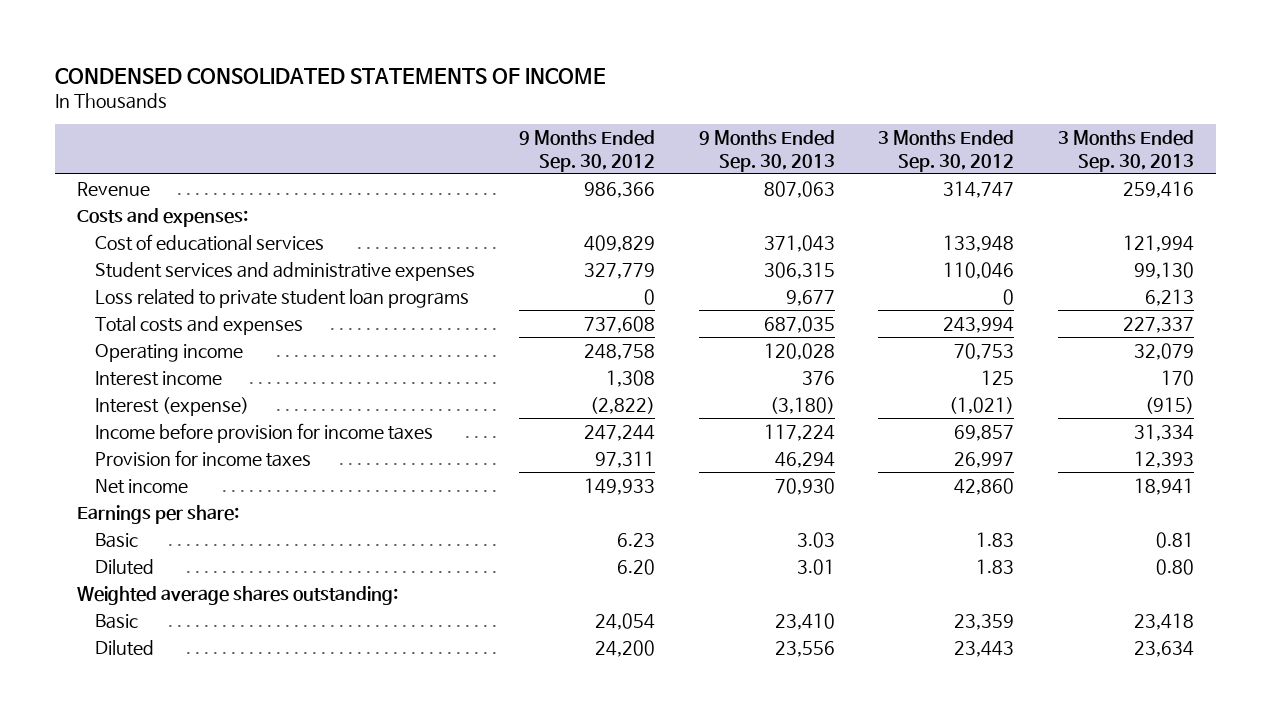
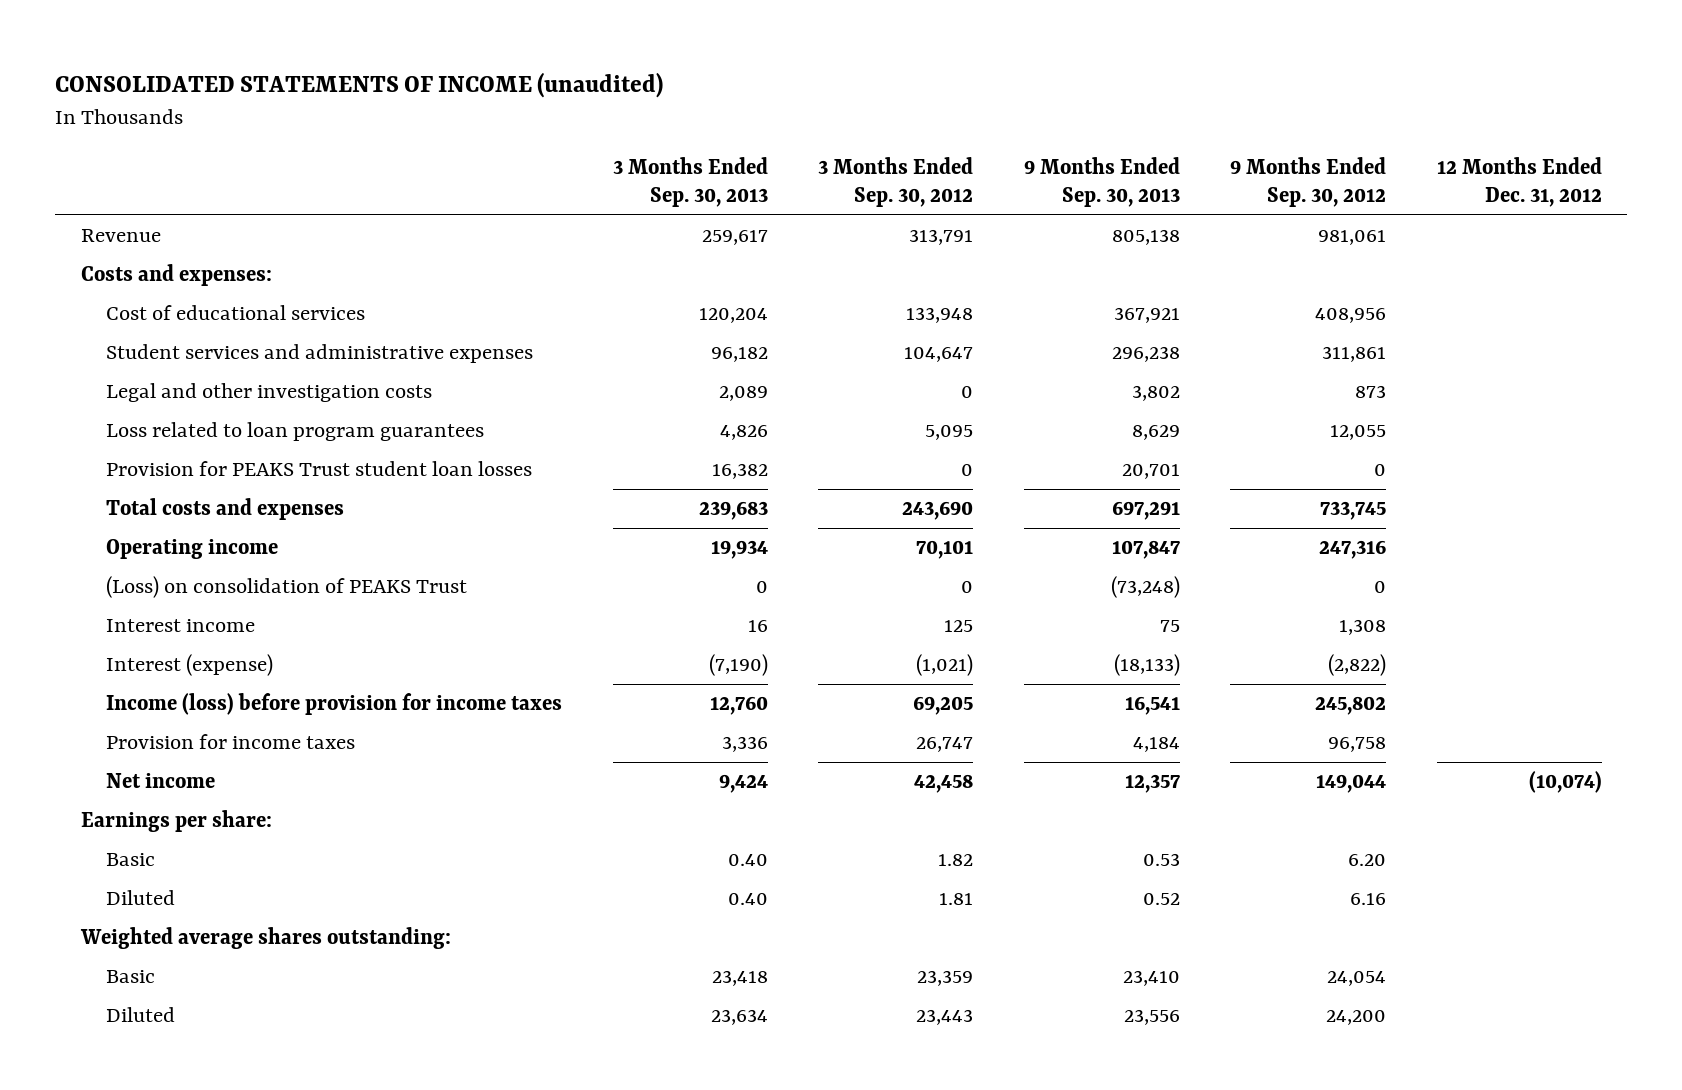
- CONDENSED CONSOLIDATED STATEMENTS OF INCOME
+ CONSOLIDATED STATEMENTS OF INCOME (unaudited)
- | 9 Months Ended Sep. 30, 2012 | 9 Months Ended Sep. 30, 2013 | 3 Months Ended Sep. 30, 2012 | 3 Months Ended Sep. 30, 2013
+ | 3 Months Ended Sep. 30, 2013 | 3 Months Ended Sep. 30, 2012 | 9 Months Ended Sep. 30, 2013 | 9 Months Ended Sep. 30, 2012 | 12 Months Ended Dec. 31, 2012
- Revenue | 986,366 | 807,063 | 314,747 | 259,416
+ Revenue | 259,617 | 313,791 | 805,138 | 981,061 |
- Cost of educational services | 409,829 | 371,043 | 133,948 | 121,994
- Student services and administrative expenses | 327,779 | 306,315 | 110,046 | 99,130
- Loss related to private student loan programs | 0 | 9,677 | 0 | 6,213
- Total costs and expenses | 737,608 | 687,035 | 243,994 | 227,337
- Operating income | 248,758 | 120,028 | 70,753 | 32,079
- Interest income | 1,308 | 376 | 125 | 170
- Interest (expense) | (2,822) | (3,180) | (1,021) | (915)
- Income before provision for income taxes | 247,244 | 117,224 | 69,857 | 31,334
- Provision for income taxes | 97,311 | 46,294 | 26,997 | 12,393
- Net income | 149,933 | 70,930 | 42,860 | 18,941
+ Cost of educational services | 120,204 | 133,948 | 367,921 | 408,956 |
+ Student services and administrative expenses | 96,182 | 104,647 | 296,238 | 311,861 |
+ Legal and other investigation costs | 2,089 | 0 | 3,802 | 873 |
+ Loss related to loan program guarantees | 4,826 | 5,095 | 8,629 | 12,055 |
+ Provision for PEAKS Trust student loan losses | 16,382 | 0 | 20,701 | 0 |
+ Total costs and expenses | 239,683 | 243,690 | 697,291 | 733,745 |
+ Operating income | 19,934 | 70,101 | 107,847 | 247,316 |
+ (Loss) on consolidation of PEAKS Trust | 0 | 0 | (73,248) | 0 |
+ Interest income | 16 | 125 | 75 | 1,308 |
+ Interest (expense) | (7,190) | (1,021) | (18,133) | (2,822) |
+ Income (loss) before provision for income taxes | 12,760 | 69,205 | 16,541 | 245,802 |
+ Provision for income taxes | 3,336 | 26,747 | 4,184 | 96,758 |
+ Net income | 9,424 | 42,458 | 12,357 | 149,044 | (10,074)
- Basic | 6.23 | 3.03 | 1.83 | 0.81
- Diluted | 6.20 | 3.01 | 1.83 | 0.80
+ Basic | 0.40 | 1.82 | 0.53 | 6.20 |
+ Diluted | 0.40 | 1.81 | 0.52 | 6.16 |

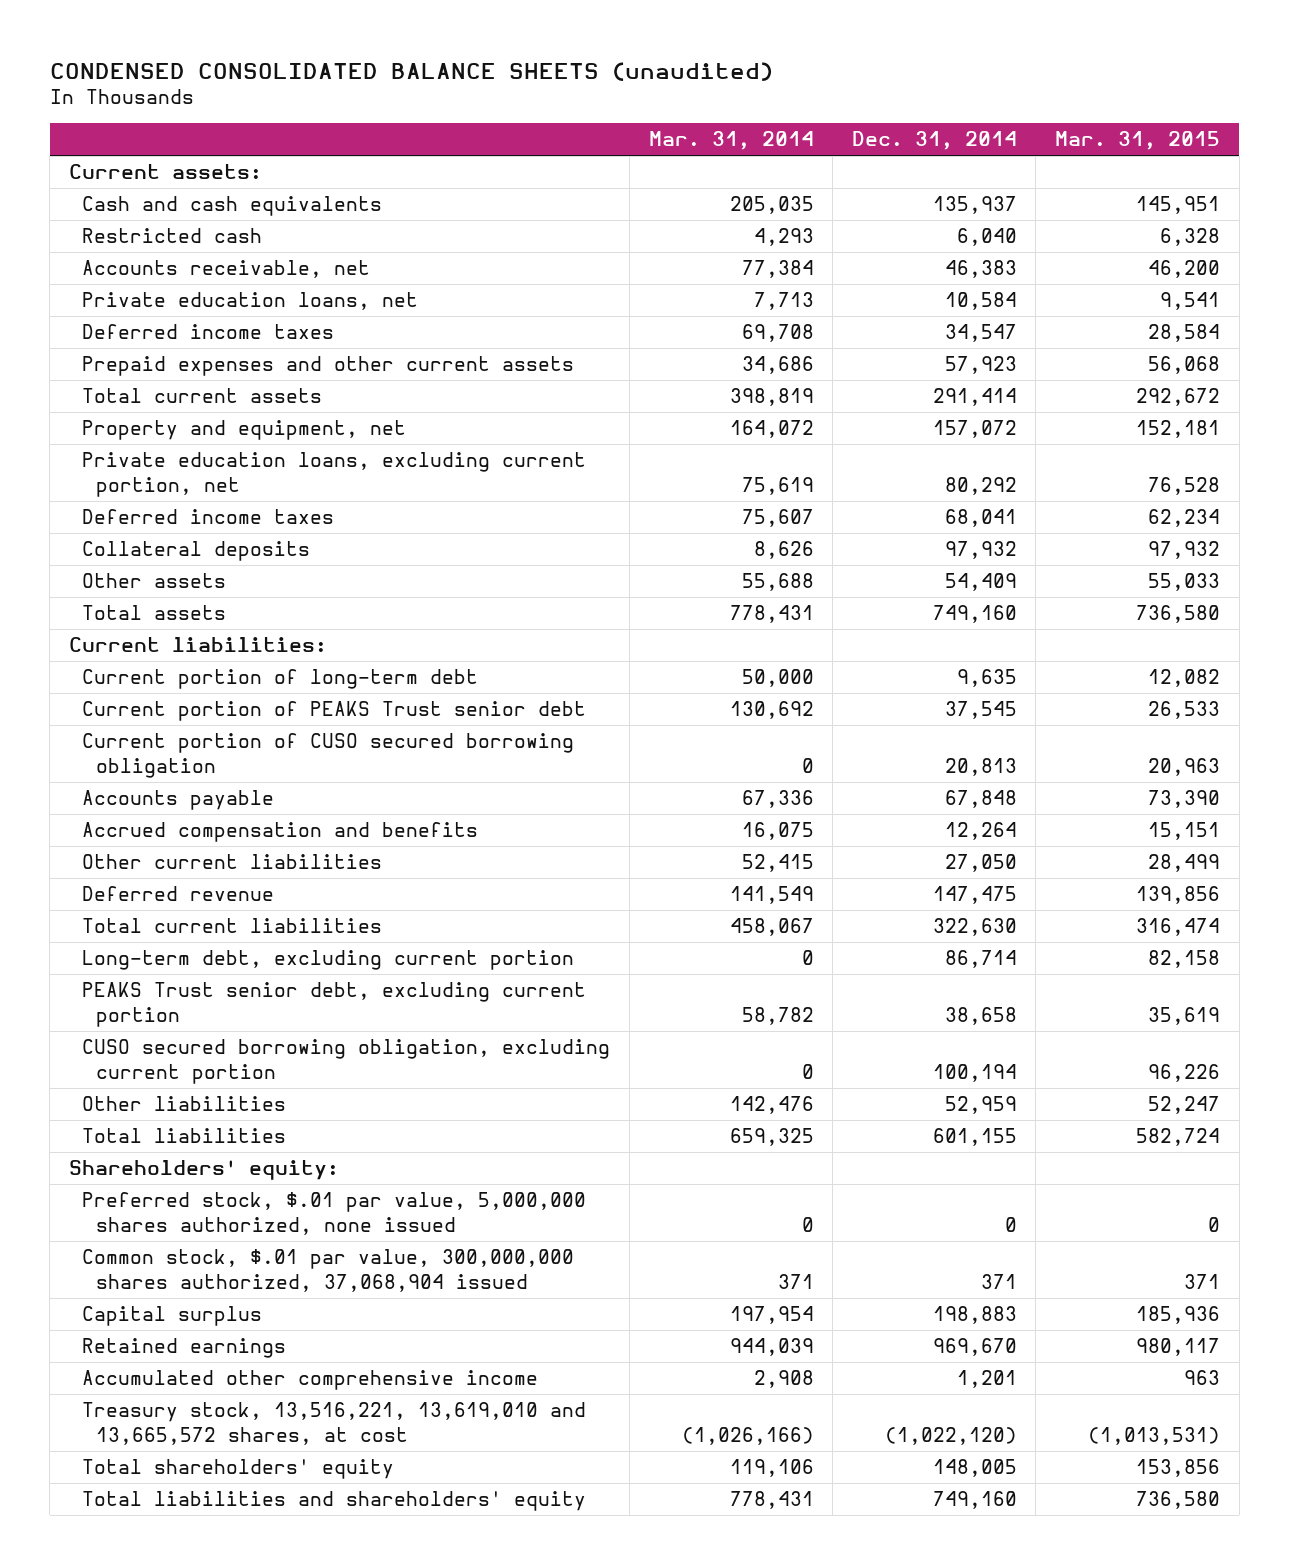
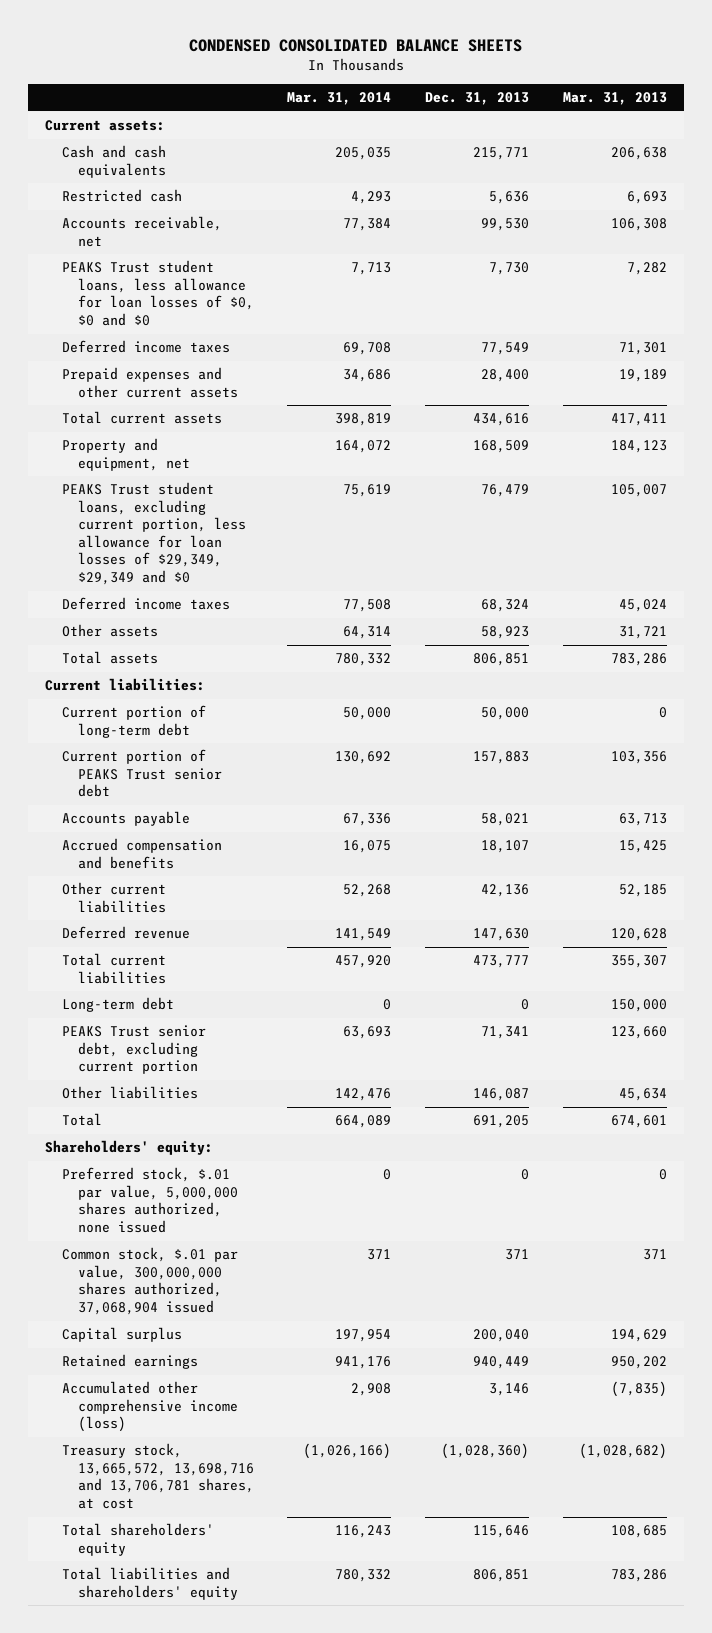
- CONDENSED CONSOLIDATED BALANCE SHEETS (unaudited)
+ CONDENSED CONSOLIDATED BALANCE SHEETS
- | Mar. 31, 2014 | Dec. 31, 2014 | Mar. 31, 2015
+ | Mar. 31, 2014 | Dec. 31, 2013 | Mar. 31, 2013
- Private education loans, net | 7,713 | 10,584 | 9,541
+ PEAKS Trust student loans, less allowance for loan losses of $0, $0 and $0 | 7,713 | 7,730 | 7,282
- Private education loans, excluding current portion, net | 75,619 | 80,292 | 76,528
- Deferred income taxes | 75,607 | 68,041 | 62,234
- Collateral deposits | 8,626 | 97,932 | 97,932
- Other assets | 55,688 | 54,409 | 55,033
- Total assets | 778,431 | 749,160 | 736,580
+ PEAKS Trust student loans, excluding current portion, less allowance for loan losses of $29,349, $29,349 and $0 | 75,619 | 76,479 | 105,007
+ Deferred income taxes | 77,508 | 68,324 | 45,024
+ Other assets | 64,314 | 58,923 | 31,721
+ Total assets | 780,332 | 806,851 | 783,286
- Current portion of CUSO secured borrowing obligation | 0 | 20,813 | 20,963
- Other current liabilities | 52,415 | 27,050 | 28,499
+ Other current liabilities | 52,268 | 42,136 | 52,185
- Total current liabilities | 458,067 | 322,630 | 316,474
- Long-term debt, excluding current portion | 0 | 86,714 | 82,158
- PEAKS Trust senior debt, excluding current portion | 58,782 | 38,658 | 35,619
- CUSO secured borrowing obligation, excluding current portion | 0 | 100,194 | 96,226
+ Total current liabilities | 457,920 | 473,777 | 355,307
+ Long-term debt | 0 | 0 | 150,000
+ PEAKS Trust senior debt, excluding current portion | 63,693 | 71,341 | 123,660
- Total liabilities | 659,325 | 601,155 | 582,724
+ Total | 664,089 | 691,205 | 674,601
- Retained earnings | 944,039 | 969,670 | 980,117
- Accumulated other comprehensive income | 2,908 | 1,201 | 963
- Treasury stock, 13,516,221, 13,619,010 and 13,665,572 shares, at cost | (1,026,166) | (1,022,120) | (1,013,531)
- Total shareholders' equity | 119,106 | 148,005 | 153,856
- Total liabilities and shareholders' equity | 778,431 | 749,160 | 736,580
+ Retained earnings | 941,176 | 940,449 | 950,202
+ Accumulated other comprehensive income (loss) | 2,908 | 3,146 | (7,835)
+ Treasury stock, 13,665,572, 13,698,716 and 13,706,781 shares, at cost | (1,026,166) | (1,028,360) | (1,028,682)
+ Total shareholders' equity | 116,243 | 115,646 | 108,685
+ Total liabilities and shareholders' equity | 780,332 | 806,851 | 783,286

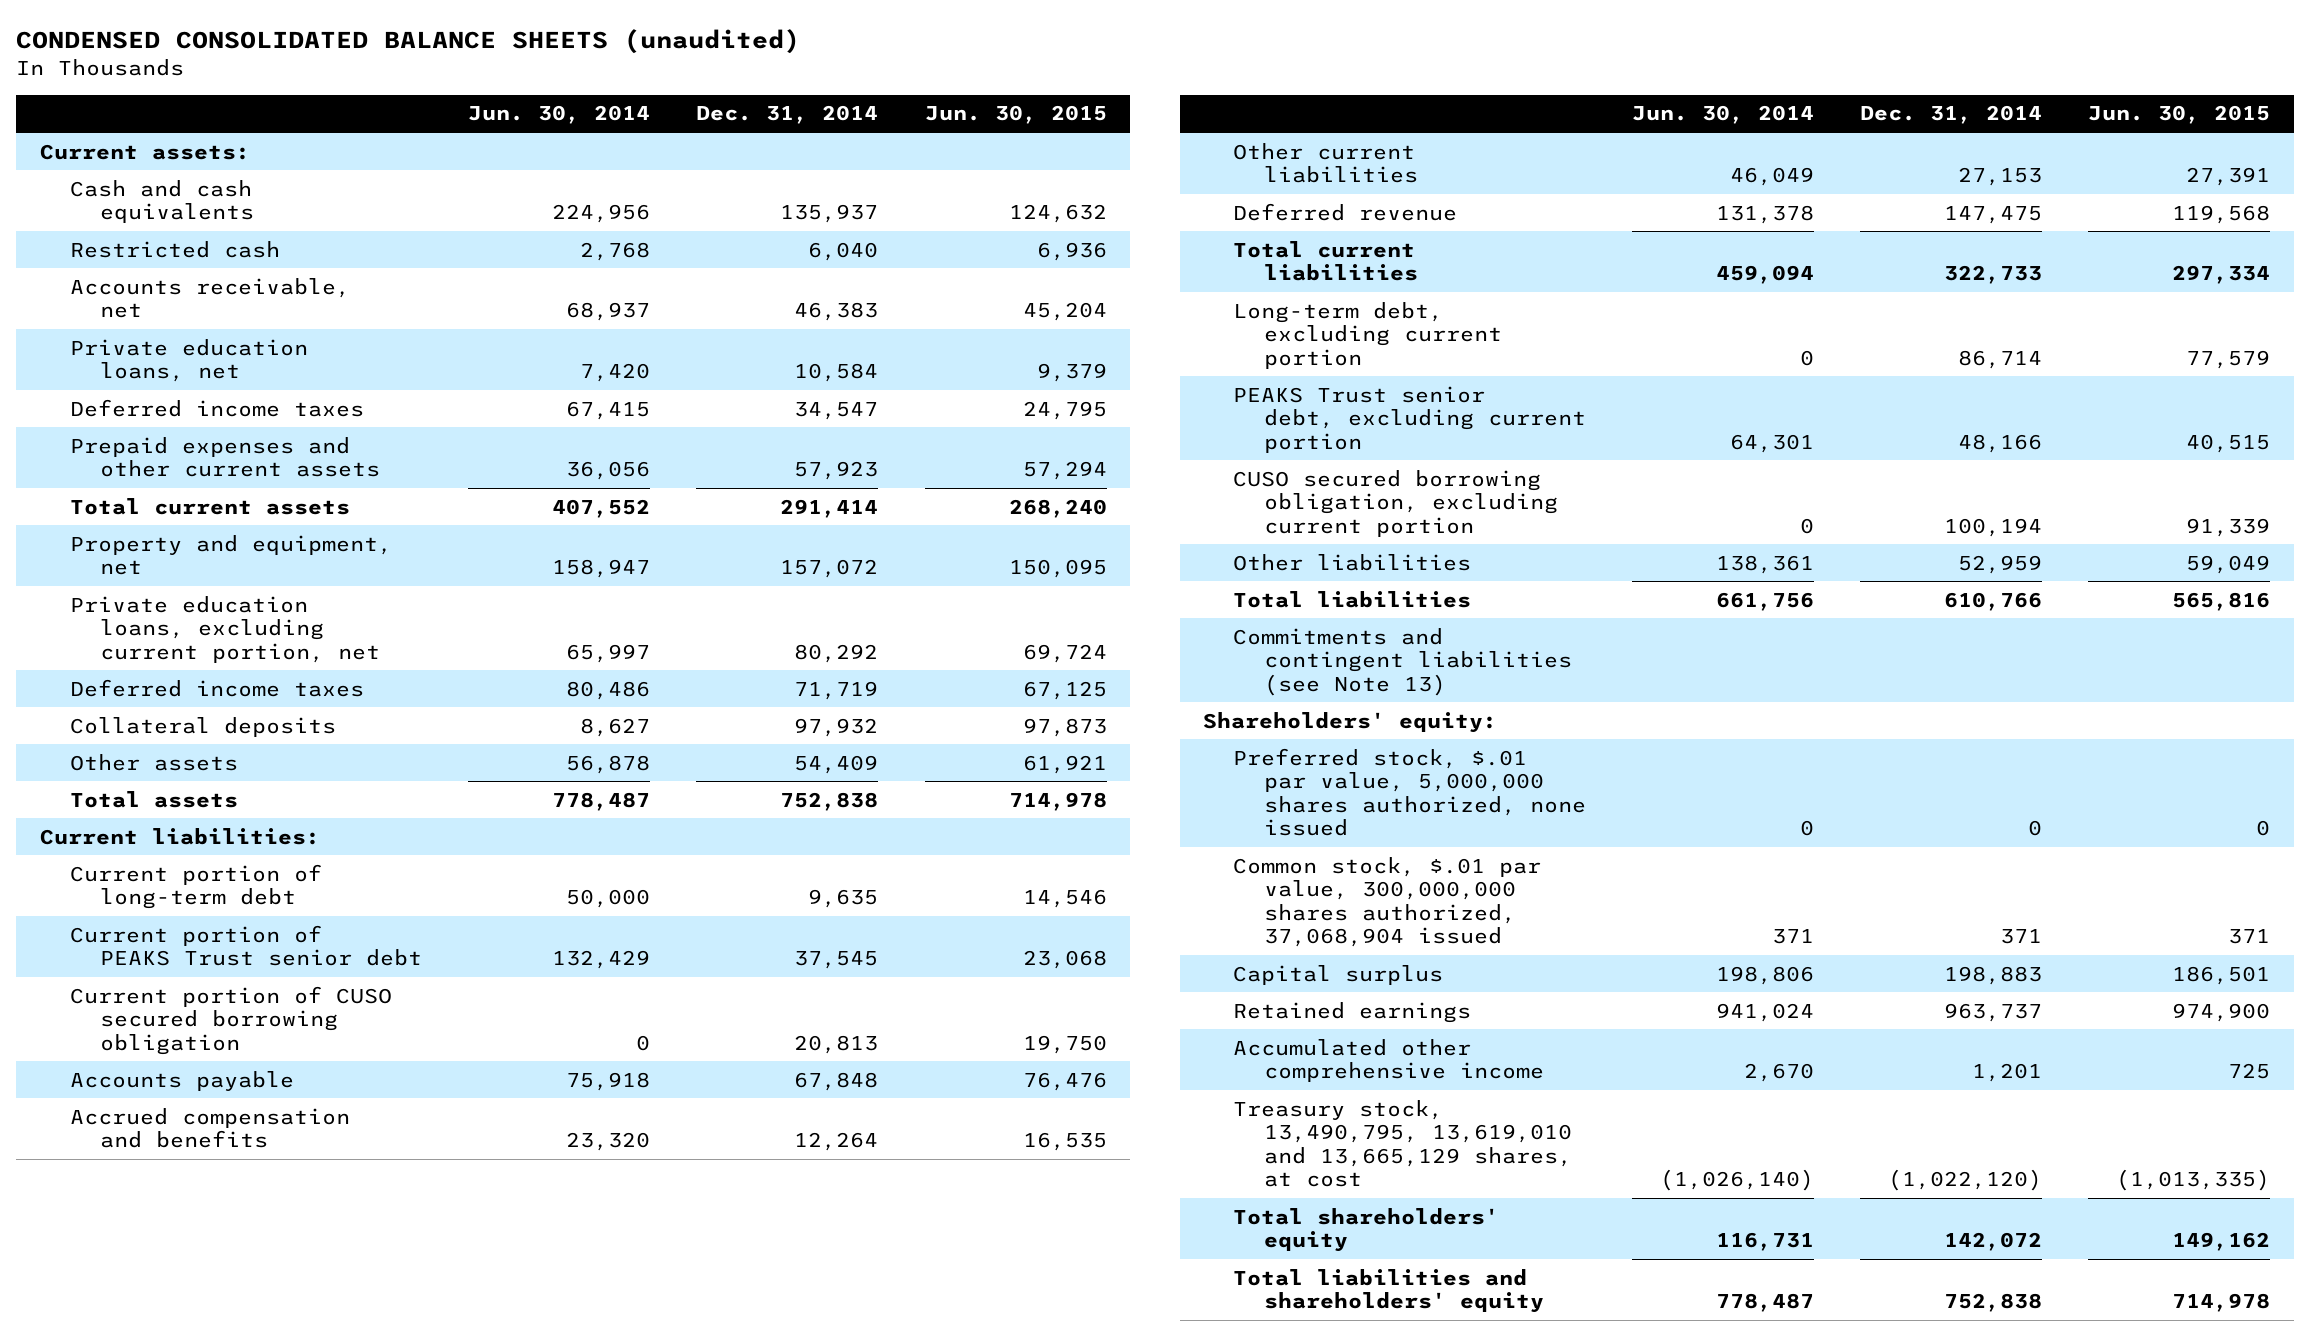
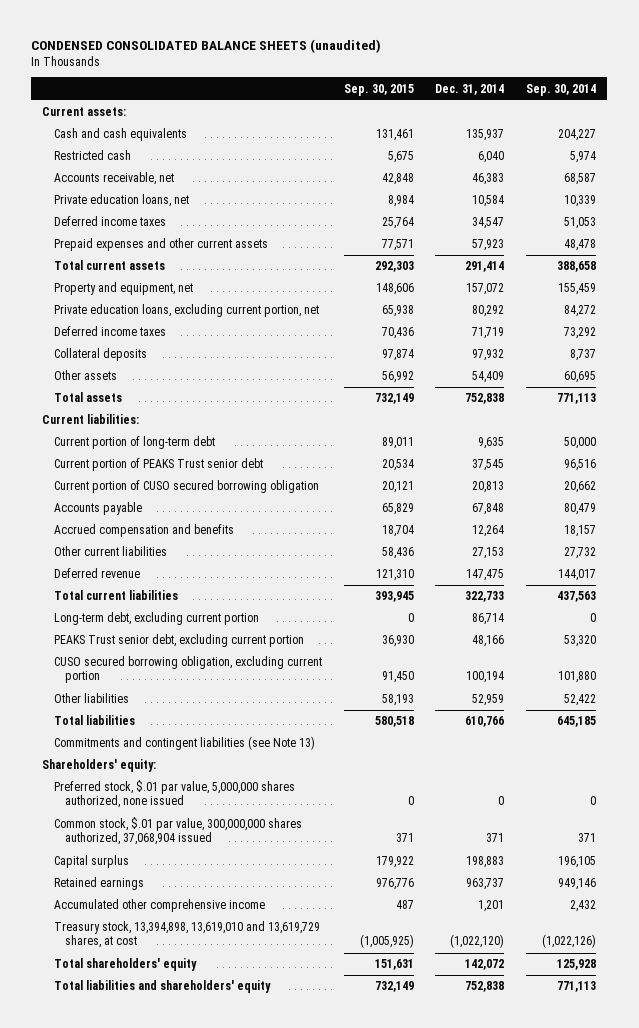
- | Jun. 30, 2014 | Dec. 31, 2014 | Jun. 30, 2015
+ | Sep. 30, 2015 | Dec. 31, 2014 | Sep. 30, 2014
- Treasury stock, 13,490,795, 13,619,010 and 13,665,129 shares, at cost | (1,026,140) | (1,022,120) | (1,013,335)
+ Treasury stock, 13,394,898, 13,619,010 and 13,619,729 shares, at cost | (1,005,925) | (1,022,120) | (1,022,126)

